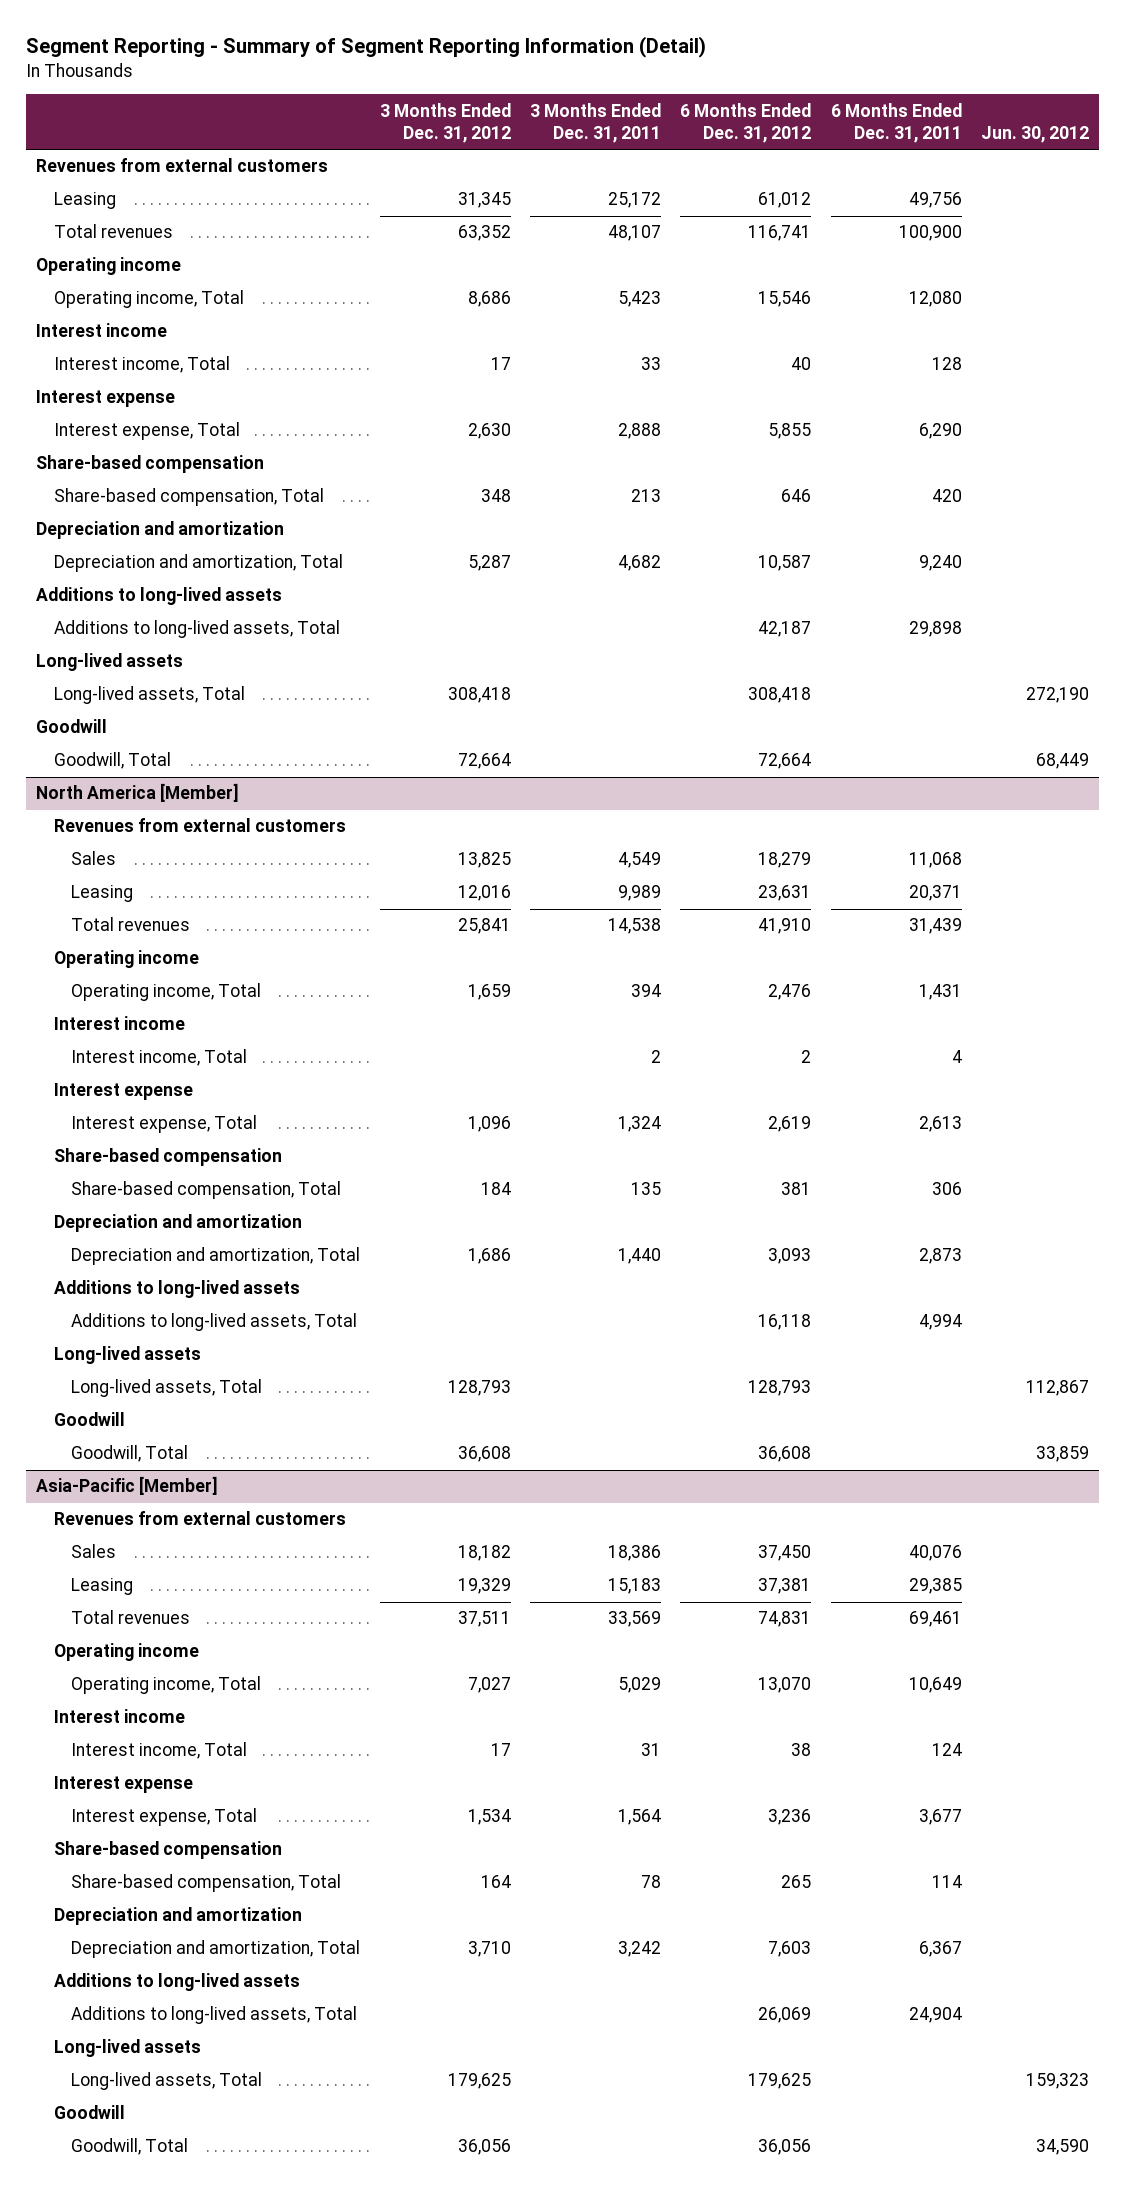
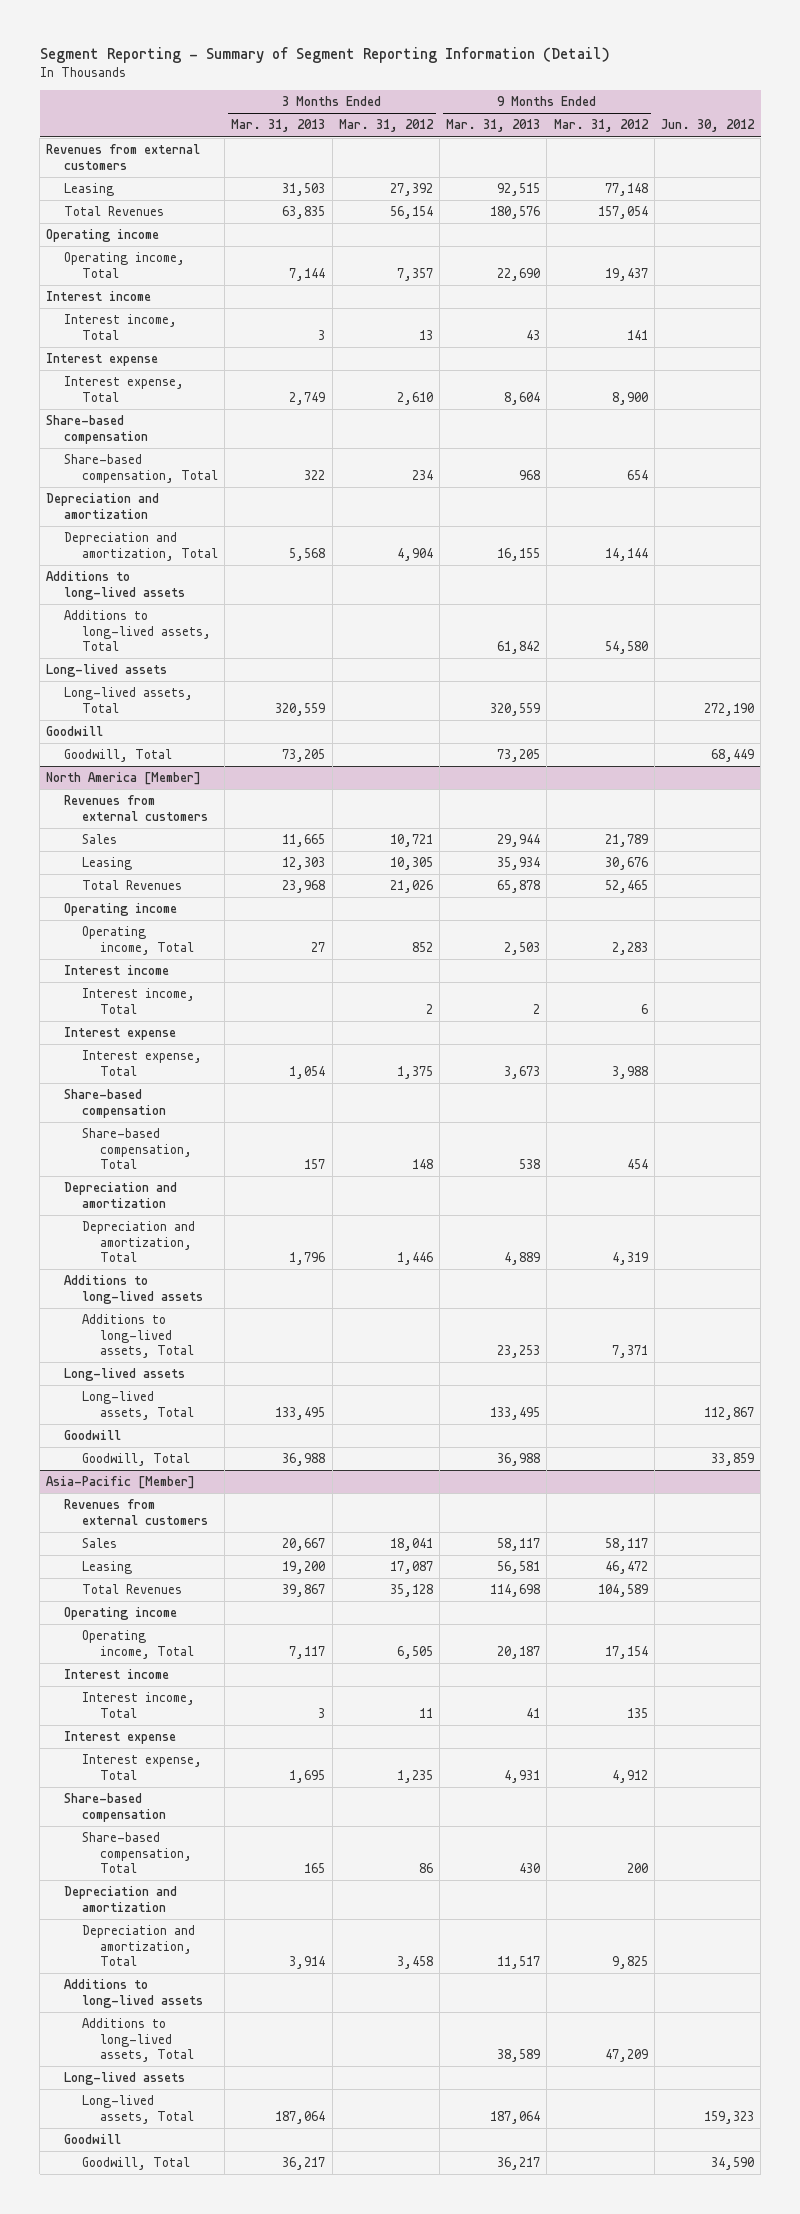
- | 3 Months Ended Dec. 31, 2012 | 3 Months Ended Dec. 31, 2011 | 6 Months Ended Dec. 31, 2012 | 6 Months Ended Dec. 31, 2011 | Jun. 30, 2012
+ | 3 Months Ended Mar. 31, 2013 | 3 Months Ended Mar. 31, 2012 | 9 Months Ended Mar. 31, 2013 | 9 Months Ended Mar. 31, 2012 | Jun. 30, 2012
- Total revenues | 63,352 | 48,107 | 116,741 | 100,900 |
+ Total Revenues | 63,835 | 56,154 | 180,576 | 157,054 |
@ North America [Member]
- Total revenues | 25,841 | 14,538 | 41,910 | 31,439 |
+ Total Revenues | 23,968 | 21,026 | 65,878 | 52,465 |
@ Asia-Pacific [Member]
- Total revenues | 37,511 | 33,569 | 74,831 | 69,461 |
+ Total Revenues | 39,867 | 35,128 | 114,698 | 104,589 |

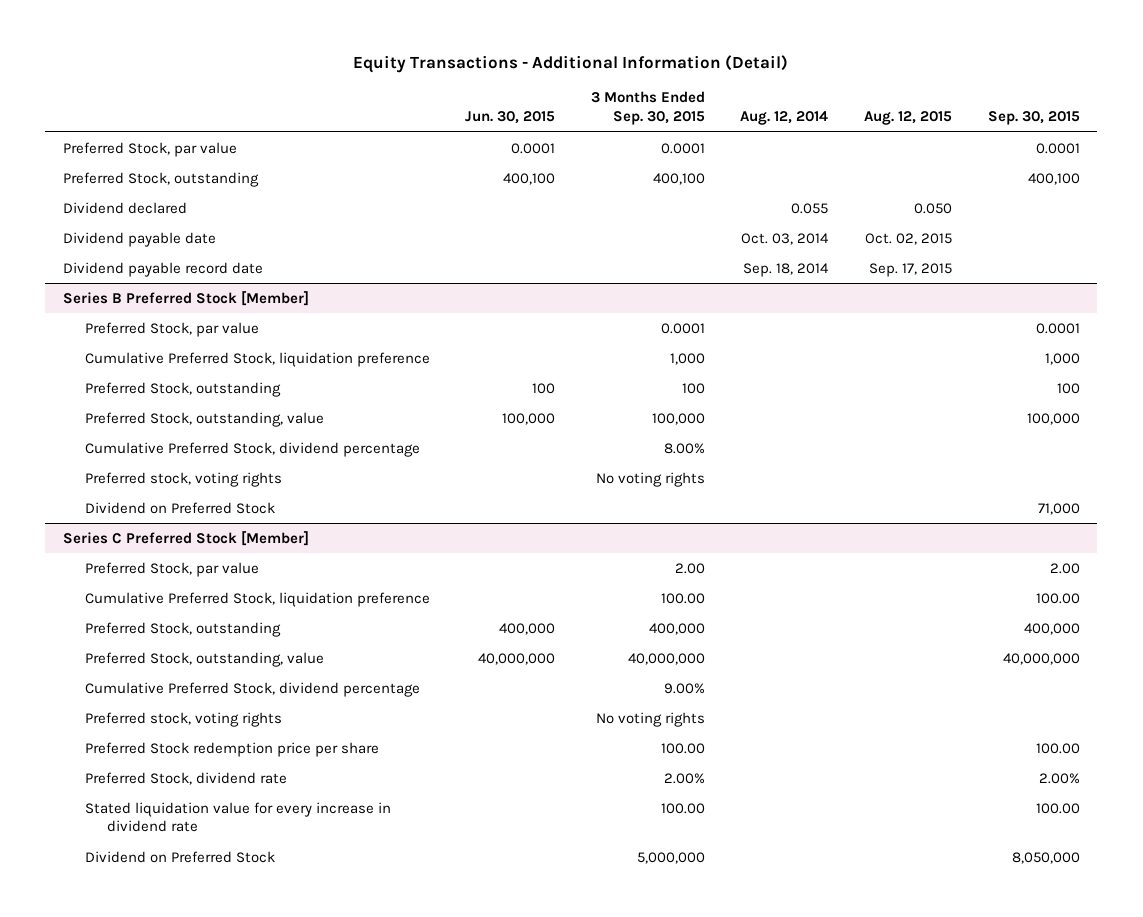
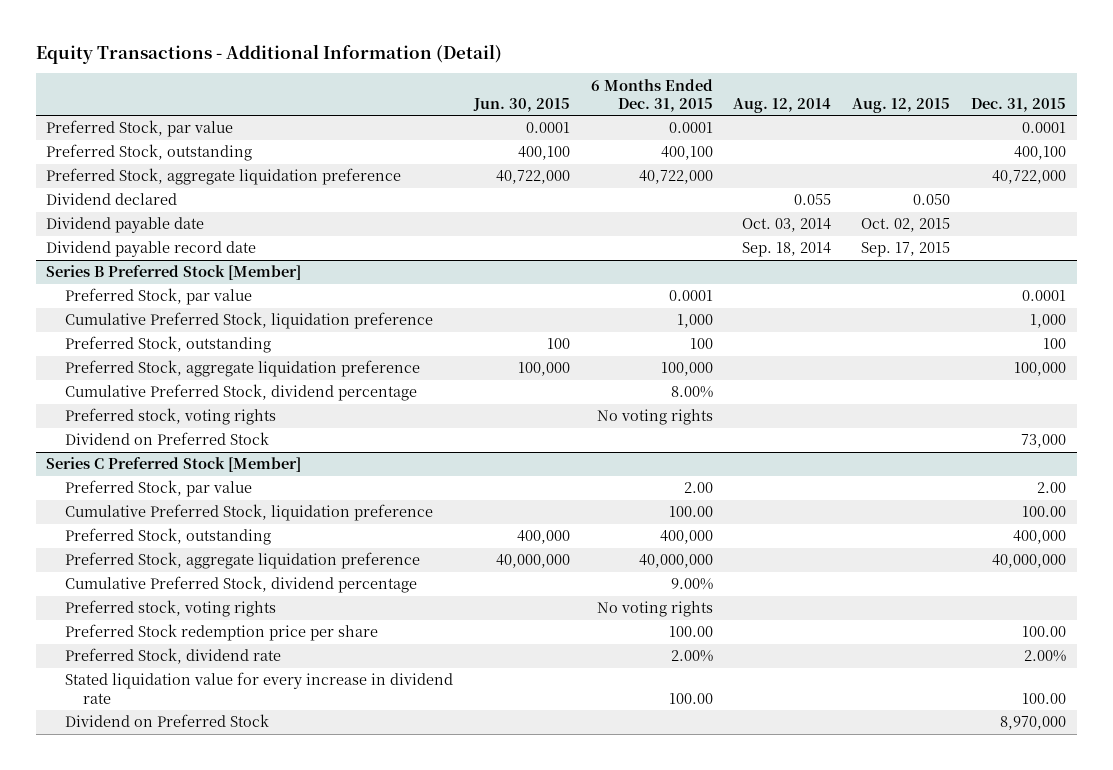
- | Jun. 30, 2015 | 3 Months Ended Sep. 30, 2015 | Aug. 12, 2014 | Aug. 12, 2015 | Sep. 30, 2015
+ | Jun. 30, 2015 | 6 Months Ended Dec. 31, 2015 | Aug. 12, 2014 | Aug. 12, 2015 | Dec. 31, 2015
+ Preferred Stock, aggregate liquidation preference | 40,722,000 | 40,722,000 | | | 40,722,000
@ Series B Preferred Stock [Member]
- Preferred Stock, outstanding, value | 100,000 | 100,000 | | | 100,000
+ Preferred Stock, aggregate liquidation preference | 100,000 | 100,000 | | | 100,000
@ Series C Preferred Stock [Member]
- Preferred Stock, outstanding, value | 40,000,000 | 40,000,000 | | | 40,000,000
+ Preferred Stock, aggregate liquidation preference | 40,000,000 | 40,000,000 | | | 40,000,000

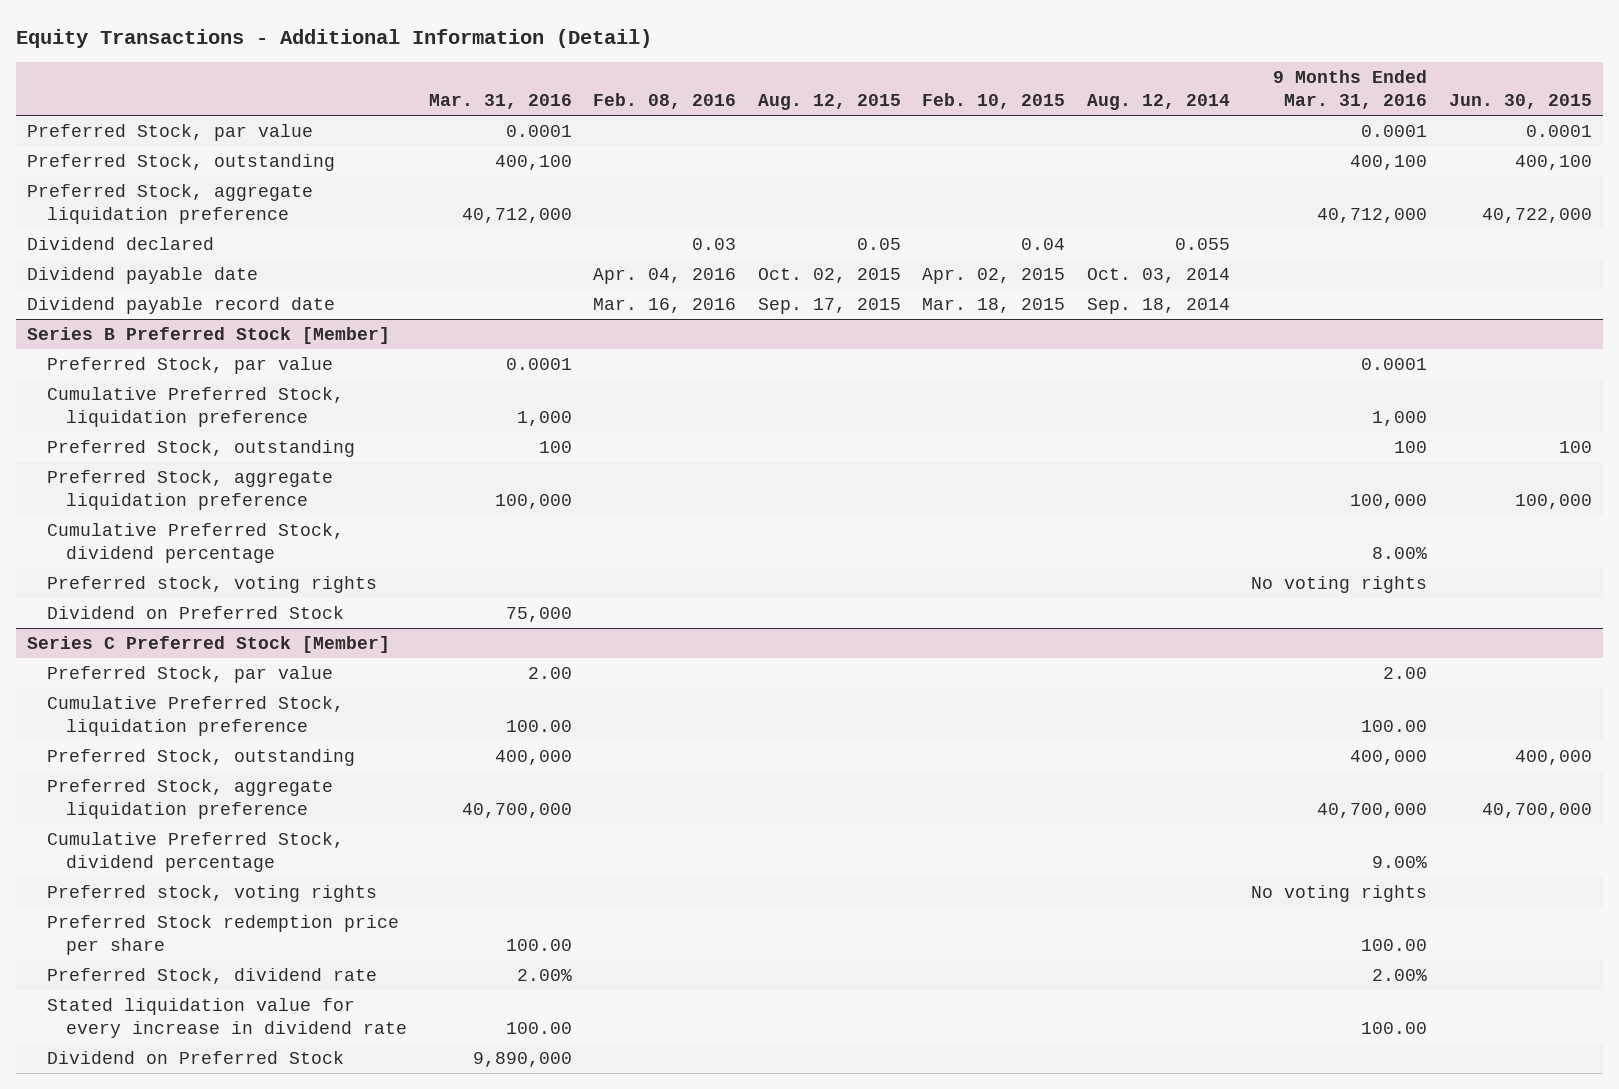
- | Jun. 30, 2015 | 6 Months Ended Dec. 31, 2015 | Aug. 12, 2014 | Aug. 12, 2015 | Dec. 31, 2015
+ | Mar. 31, 2016 | Feb. 08, 2016 | Aug. 12, 2015 | Feb. 10, 2015 | Aug. 12, 2014 | 9 Months Ended Mar. 31, 2016 | Jun. 30, 2015
- Dividend declared | | | 0.055 | 0.050 |
+ Dividend declared | | 0.03 | 0.05 | 0.04 | 0.055 | |
@ Series C Preferred Stock [Member]
- Preferred Stock, aggregate liquidation preference | 40,000,000 | 40,000,000 | | | 40,000,000
+ Preferred Stock, aggregate liquidation preference | 40,700,000 | | | | | 40,700,000 | 40,700,000

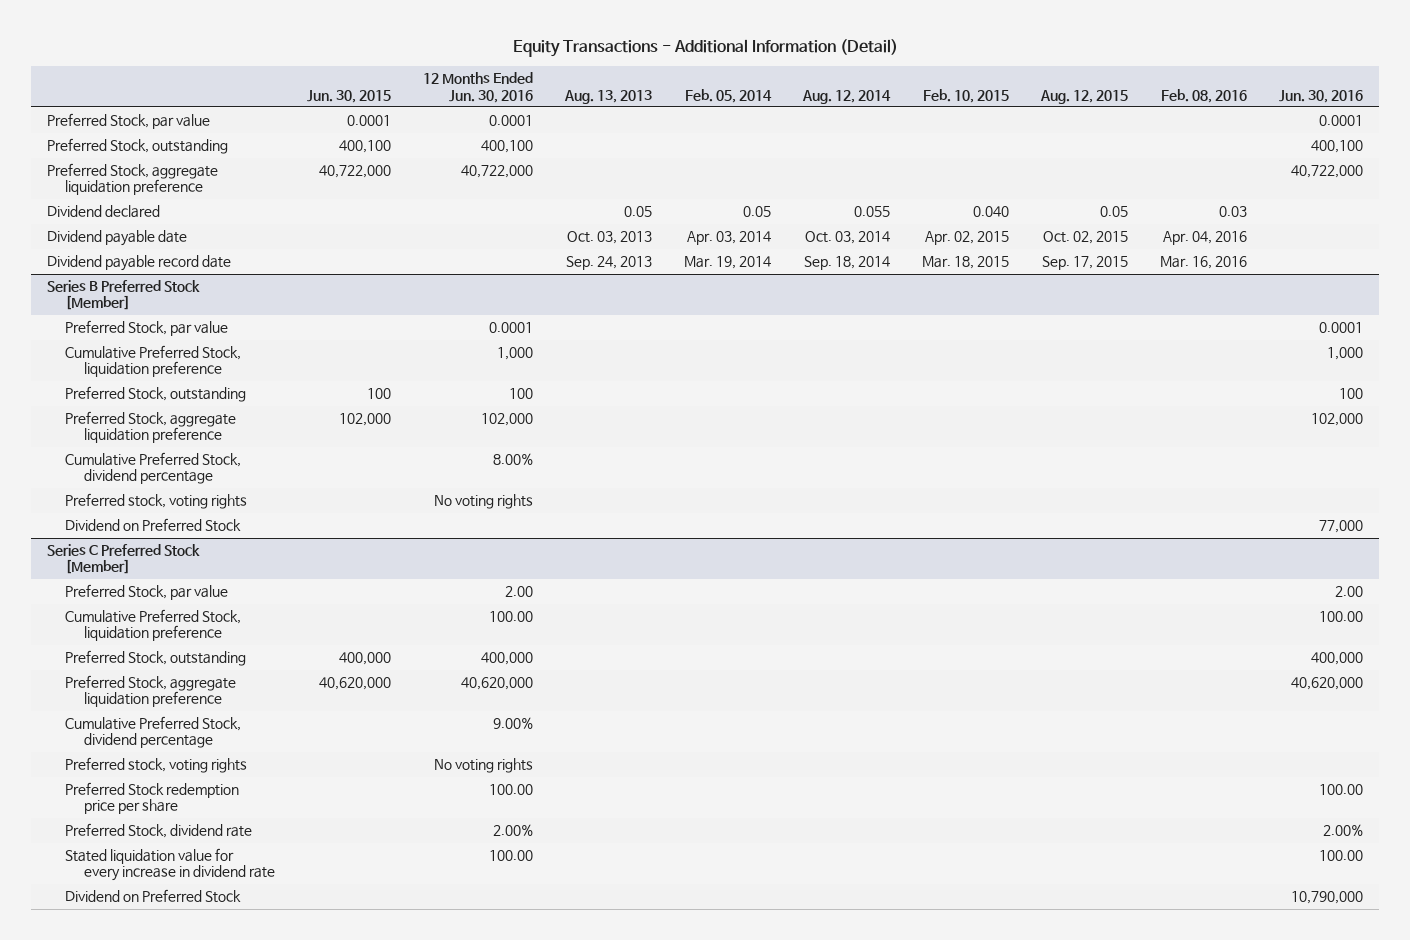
- | Mar. 31, 2016 | Feb. 08, 2016 | Aug. 12, 2015 | Feb. 10, 2015 | Aug. 12, 2014 | 9 Months Ended Mar. 31, 2016 | Jun. 30, 2015
+ | Jun. 30, 2015 | 12 Months Ended Jun. 30, 2016 | Aug. 13, 2013 | Feb. 05, 2014 | Aug. 12, 2014 | Feb. 10, 2015 | Aug. 12, 2015 | Feb. 08, 2016 | Jun. 30, 2016
- Dividend declared | | 0.03 | 0.05 | 0.04 | 0.055 | |
+ Dividend declared | | | 0.05 | 0.05 | 0.055 | 0.040 | 0.05 | 0.03 |
@ Series B Preferred Stock [Member]
- Preferred Stock, aggregate liquidation preference | 100,000 | | | | | 100,000 | 100,000
+ Preferred Stock, aggregate liquidation preference | 102,000 | 102,000 | | | | | | | 102,000
@ Series C Preferred Stock [Member]
- Preferred Stock, aggregate liquidation preference | 40,700,000 | | | | | 40,700,000 | 40,700,000
+ Preferred Stock, aggregate liquidation preference | 40,620,000 | 40,620,000 | | | | | | | 40,620,000

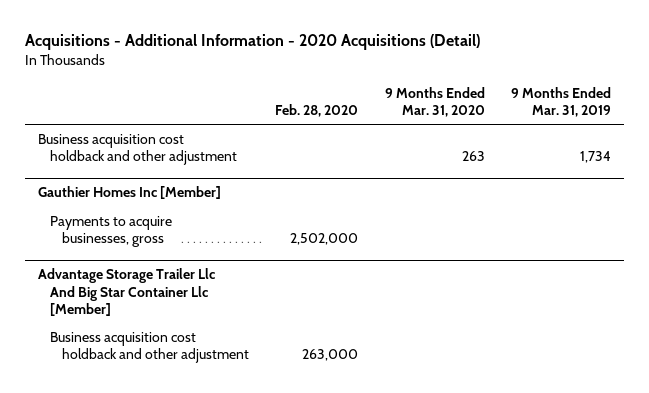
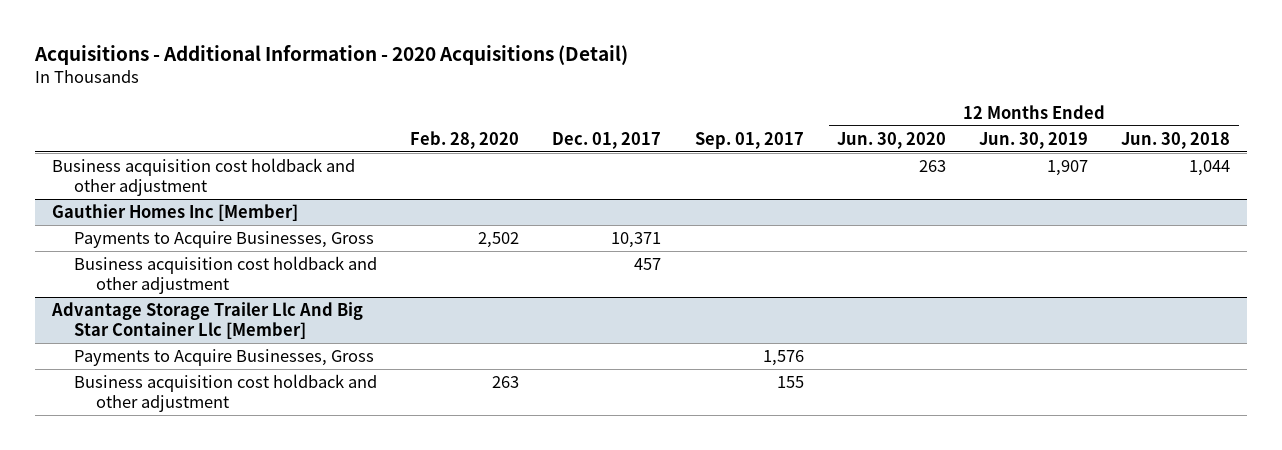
- | Feb. 28, 2020 | 9 Months Ended Mar. 31, 2020 | 9 Months Ended Mar. 31, 2019
+ | Feb. 28, 2020 | Dec. 01, 2017 | Sep. 01, 2017 | 12 Months Ended Jun. 30, 2020 | 12 Months Ended Jun. 30, 2019 | 12 Months Ended Jun. 30, 2018
@ Gauthier Homes Inc [Member]
- Payments to acquire businesses, gross | 2,502,000 | |
+ Payments to Acquire Businesses, Gross | 2,502 | 10,371 | | | |
+ Business acquisition cost holdback and other adjustment | | 457 | | | |
@ Advantage Storage Trailer Llc And Big Star Container Llc [Member]
- Business acquisition cost holdback and other adjustment | 263,000 | |
+ Payments to Acquire Businesses, Gross | | | 1,576 | | |
+ Business acquisition cost holdback and other adjustment | 263 | | 155 | | |

